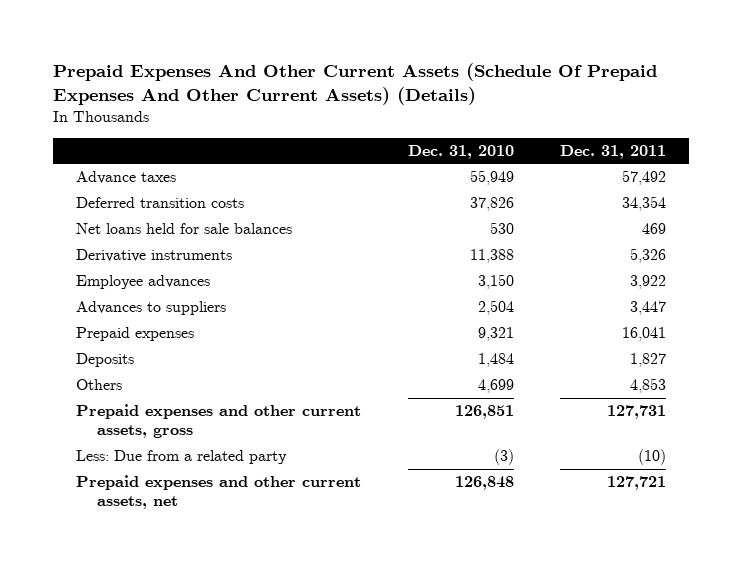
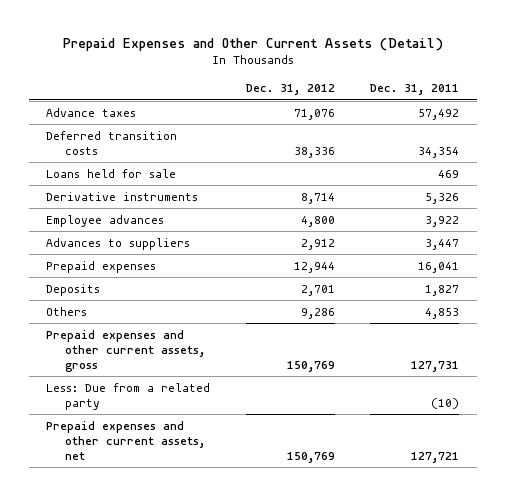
- Prepaid Expenses And Other Current Assets (Schedule Of Prepaid Expenses And Other Current Assets) (Details)
+ Prepaid Expenses and Other Current Assets (Detail)
- | Dec. 31, 2010 | Dec. 31, 2011
+ | Dec. 31, 2012 | Dec. 31, 2011
- Net loans held for sale balances | 530 | 469
+ Loans held for sale | | 469

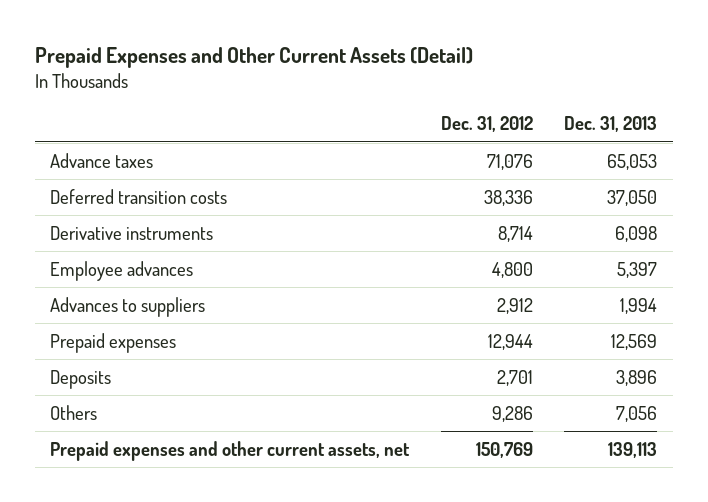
- | Dec. 31, 2012 | Dec. 31, 2011
+ | Dec. 31, 2012 | Dec. 31, 2013
- Loans held for sale | | 469
- Prepaid expenses and other current assets, gross | 150,769 | 127,731
- Less: Due from a related party | | (10)

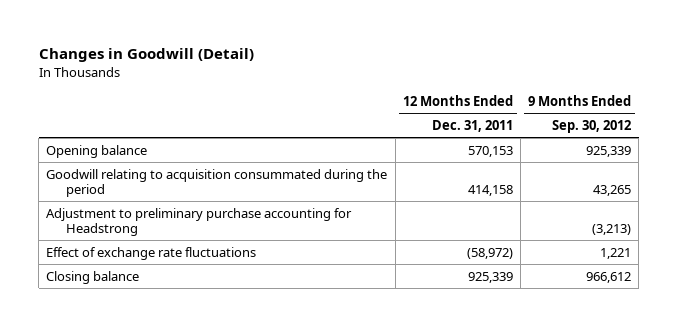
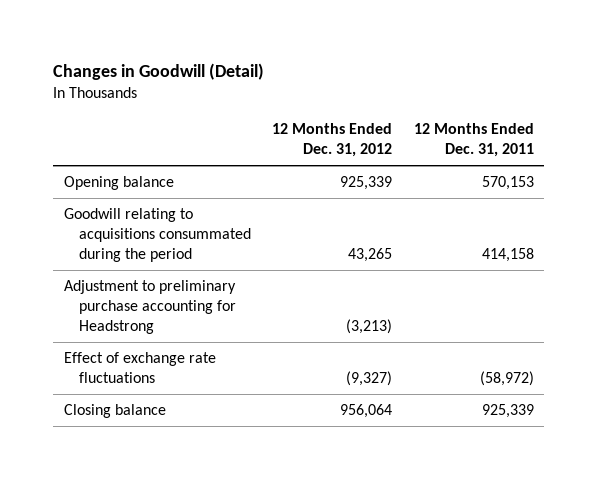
- | 12 Months Ended Dec. 31, 2011 | 9 Months Ended Sep. 30, 2012
+ | 12 Months Ended Dec. 31, 2012 | 12 Months Ended Dec. 31, 2011
- Goodwill relating to acquisition consummated during the period | 414,158 | 43,265
+ Goodwill relating to acquisitions consummated during the period | 43,265 | 414,158

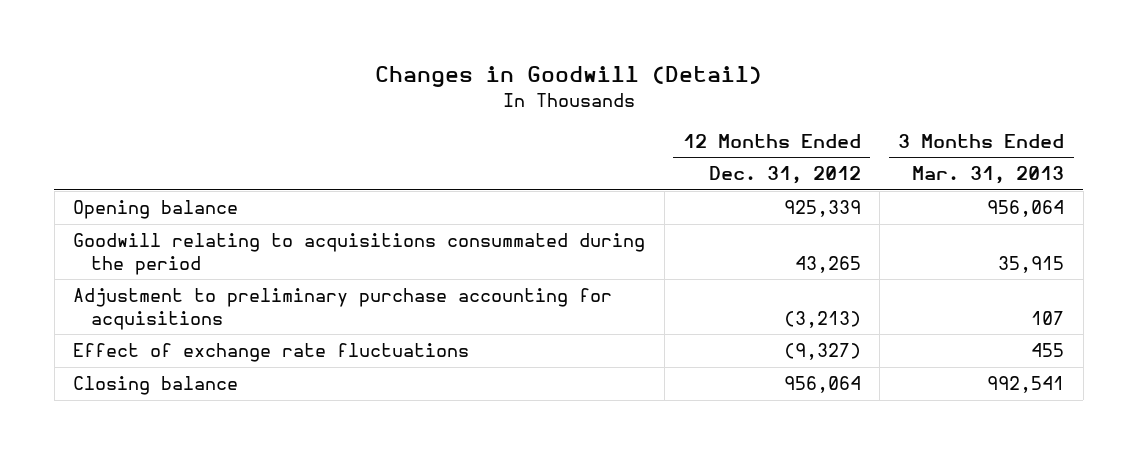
- | 12 Months Ended Dec. 31, 2012 | 12 Months Ended Dec. 31, 2011
+ | 12 Months Ended Dec. 31, 2012 | 3 Months Ended Mar. 31, 2013
- Adjustment to preliminary purchase accounting for Headstrong | (3,213) |
+ Adjustment to preliminary purchase accounting for acquisitions | (3,213) | 107

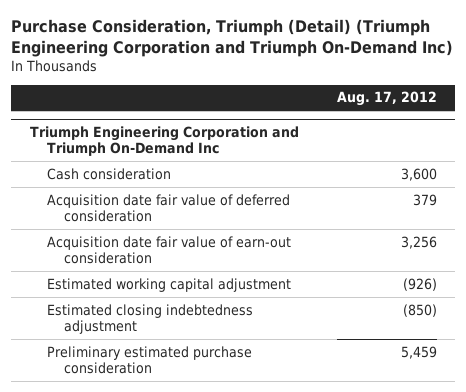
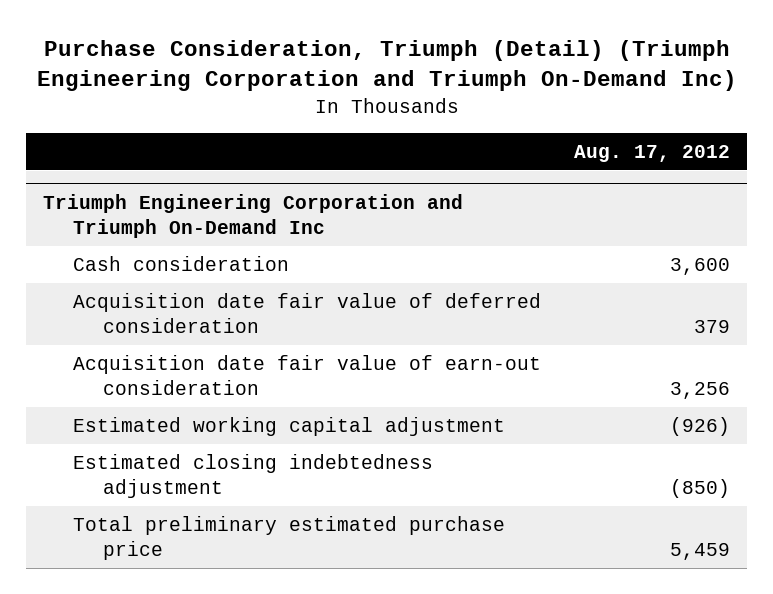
@ Triumph Engineering Corporation and Triumph On-Demand Inc
- Preliminary estimated purchase consideration | 5,459
+ Total preliminary estimated purchase price | 5,459

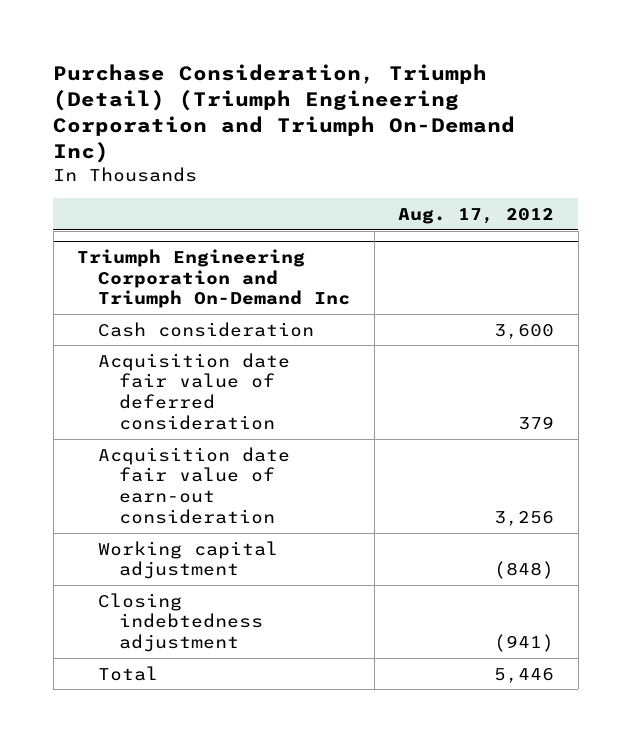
@ Triumph Engineering Corporation and Triumph On-Demand Inc
- Estimated working capital adjustment | (926)
- Estimated closing indebtedness adjustment | (850)
- Total preliminary estimated purchase price | 5,459
+ Working capital adjustment | (848)
+ Closing indebtedness adjustment | (941)
+ Total | 5,446

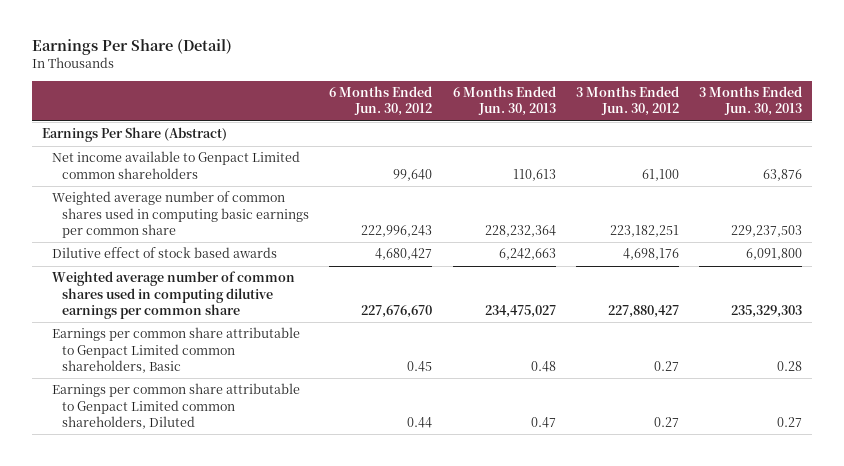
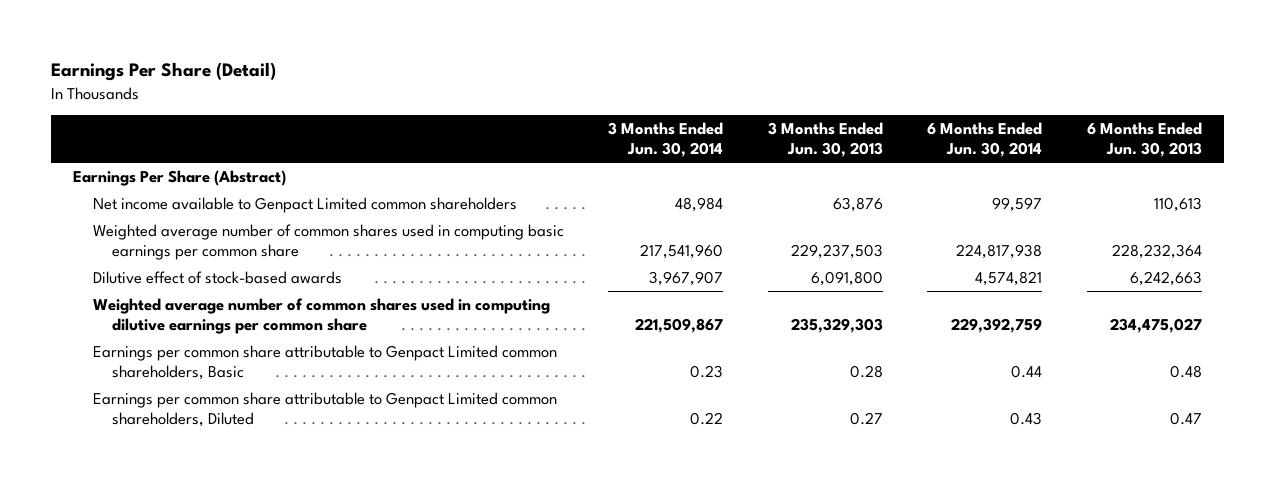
- | 6 Months Ended Jun. 30, 2012 | 6 Months Ended Jun. 30, 2013 | 3 Months Ended Jun. 30, 2012 | 3 Months Ended Jun. 30, 2013
+ | 3 Months Ended Jun. 30, 2014 | 3 Months Ended Jun. 30, 2013 | 6 Months Ended Jun. 30, 2014 | 6 Months Ended Jun. 30, 2013
- Dilutive effect of stock based awards | 4,680,427 | 6,242,663 | 4,698,176 | 6,091,800
+ Dilutive effect of stock-based awards | 3,967,907 | 6,091,800 | 4,574,821 | 6,242,663

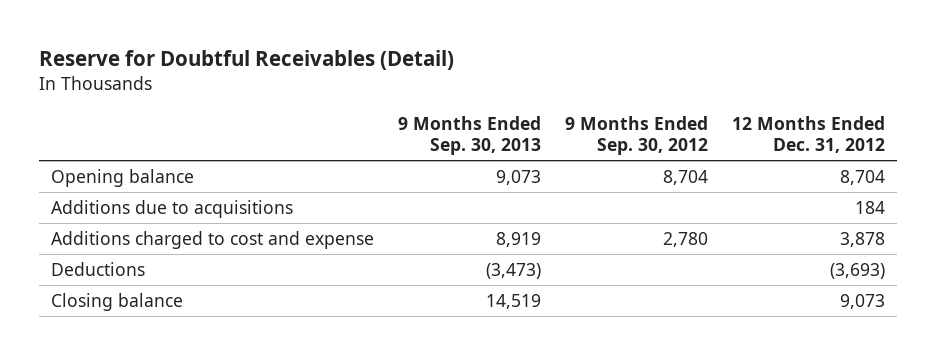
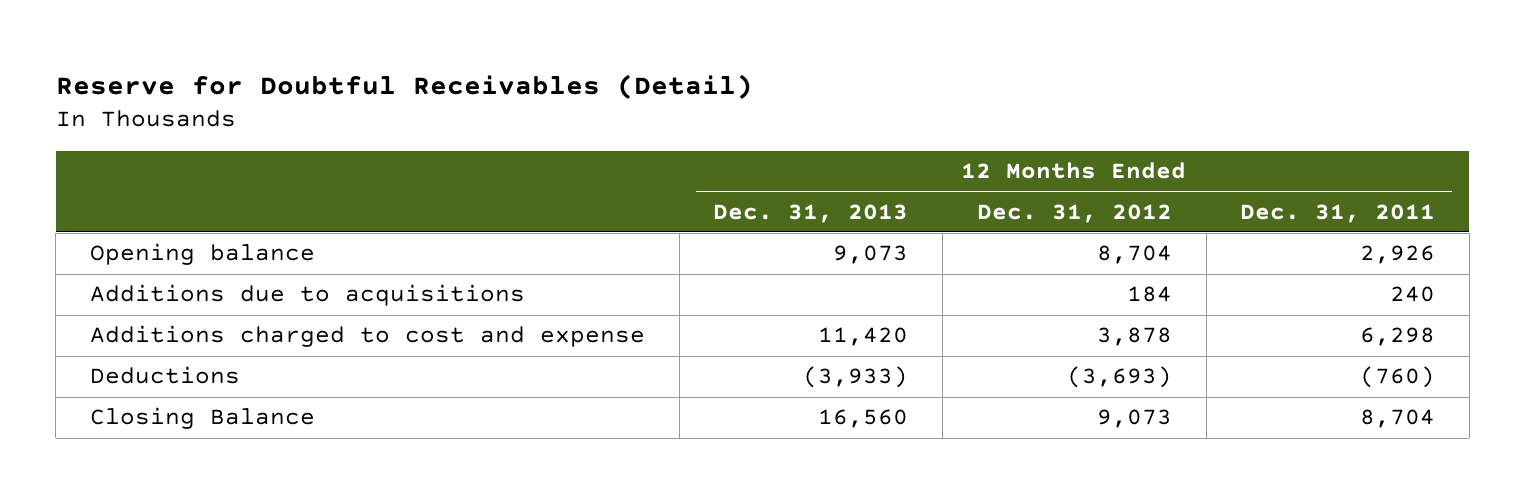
- | 9 Months Ended Sep. 30, 2013 | 9 Months Ended Sep. 30, 2012 | 12 Months Ended Dec. 31, 2012
+ | 12 Months Ended Dec. 31, 2013 | 12 Months Ended Dec. 31, 2012 | 12 Months Ended Dec. 31, 2011
- Closing balance | 14,519 | | 9,073
+ Closing Balance | 16,560 | 9,073 | 8,704

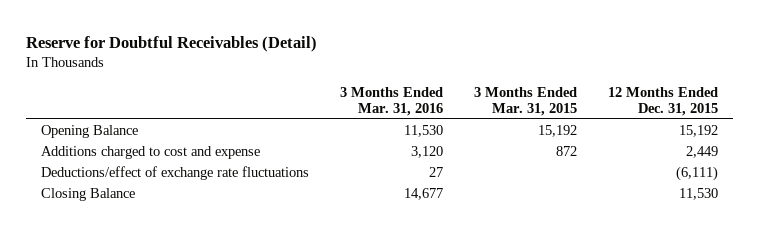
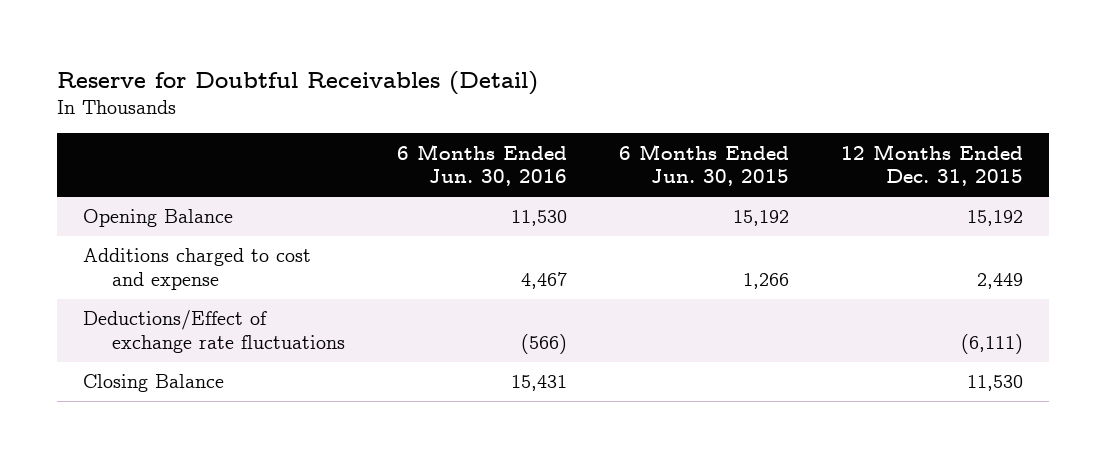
- | 3 Months Ended Mar. 31, 2016 | 3 Months Ended Mar. 31, 2015 | 12 Months Ended Dec. 31, 2015
+ | 6 Months Ended Jun. 30, 2016 | 6 Months Ended Jun. 30, 2015 | 12 Months Ended Dec. 31, 2015
- Deductions/effect of exchange rate fluctuations | 27 | | (6,111)
+ Deductions/Effect of exchange rate fluctuations | (566) | | (6,111)

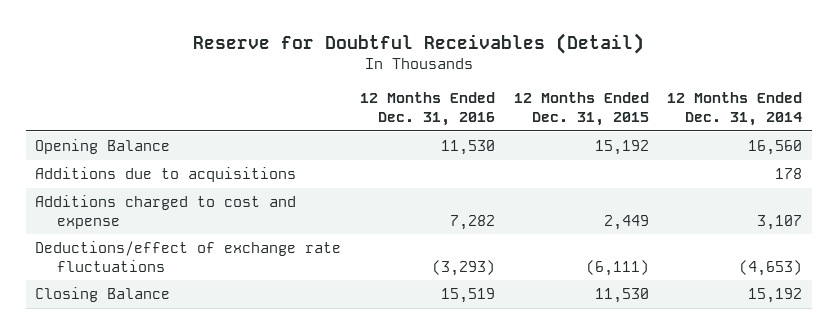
- | 6 Months Ended Jun. 30, 2016 | 6 Months Ended Jun. 30, 2015 | 12 Months Ended Dec. 31, 2015
+ | 12 Months Ended Dec. 31, 2016 | 12 Months Ended Dec. 31, 2015 | 12 Months Ended Dec. 31, 2014
+ Additions due to acquisitions | | | 178
- Deductions/Effect of exchange rate fluctuations | (566) | | (6,111)
+ Deductions/effect of exchange rate fluctuations | (3,293) | (6,111) | (4,653)

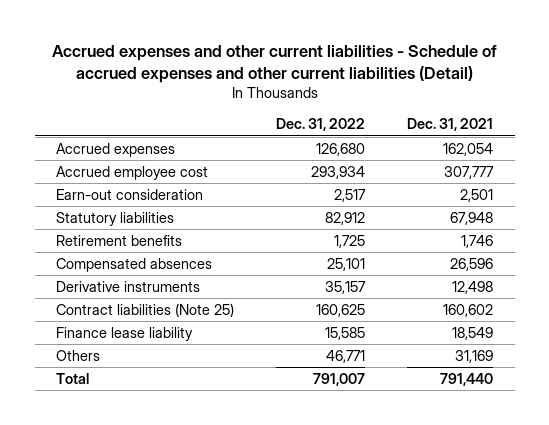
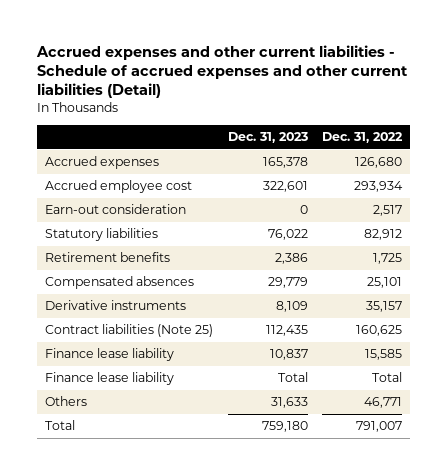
- | Dec. 31, 2022 | Dec. 31, 2021
+ | Dec. 31, 2023 | Dec. 31, 2022
+ Finance lease liability | Total | Total

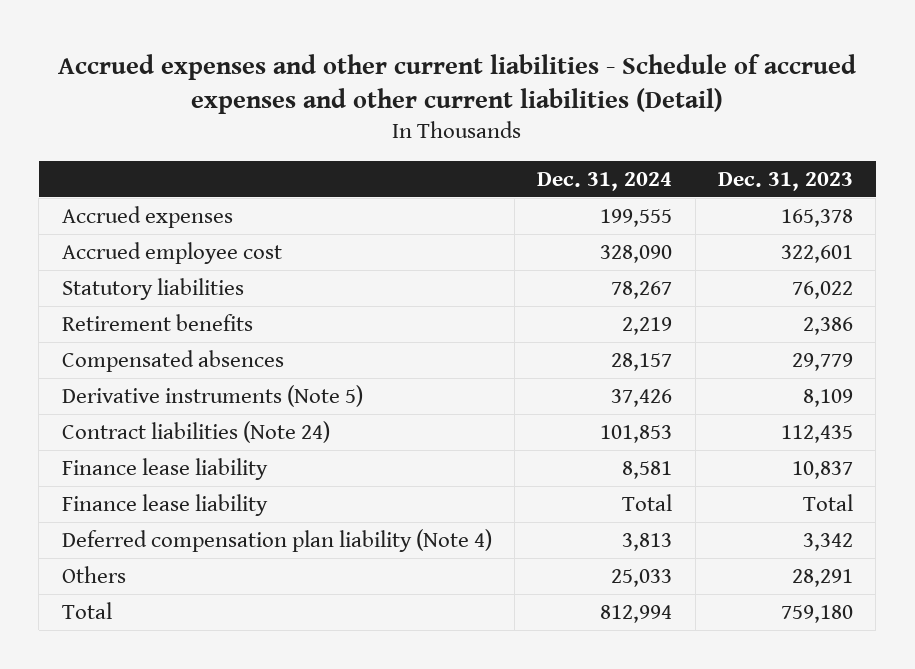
- | Dec. 31, 2023 | Dec. 31, 2022
+ | Dec. 31, 2024 | Dec. 31, 2023
- Earn-out consideration | 0 | 2,517
- Derivative instruments | 8,109 | 35,157
- Contract liabilities (Note 25) | 112,435 | 160,625
+ Derivative instruments (Note 5) | 37,426 | 8,109
+ Contract liabilities (Note 24) | 101,853 | 112,435
- Others | 31,633 | 46,771
+ Deferred compensation plan liability (Note 4) | 3,813 | 3,342
+ Others | 25,033 | 28,291

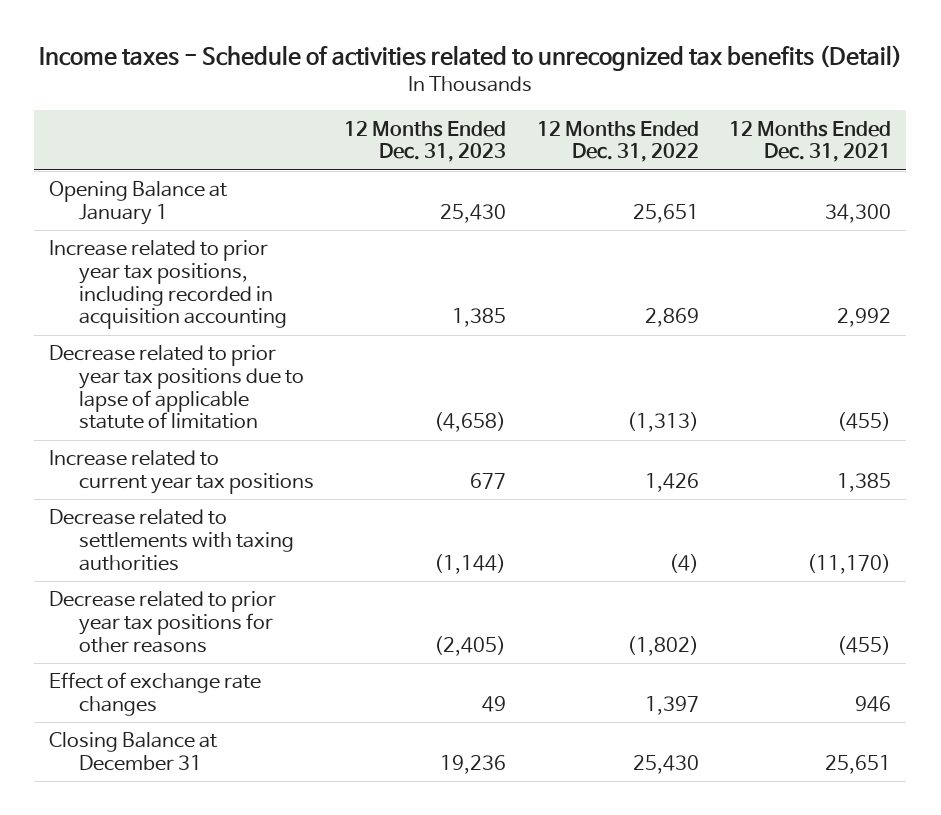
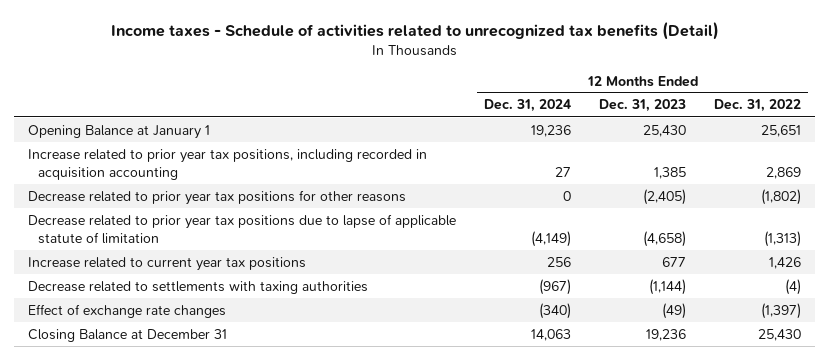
- | 12 Months Ended Dec. 31, 2023 | 12 Months Ended Dec. 31, 2022 | 12 Months Ended Dec. 31, 2021
+ | 12 Months Ended Dec. 31, 2024 | 12 Months Ended Dec. 31, 2023 | 12 Months Ended Dec. 31, 2022
moved up: Decrease related to prior year tax positions for other reasons | 0 | (2,405) | (1,802)
- Effect of exchange rate changes | 49 | 1,397 | 946
+ Effect of exchange rate changes | (340) | (49) | (1,397)

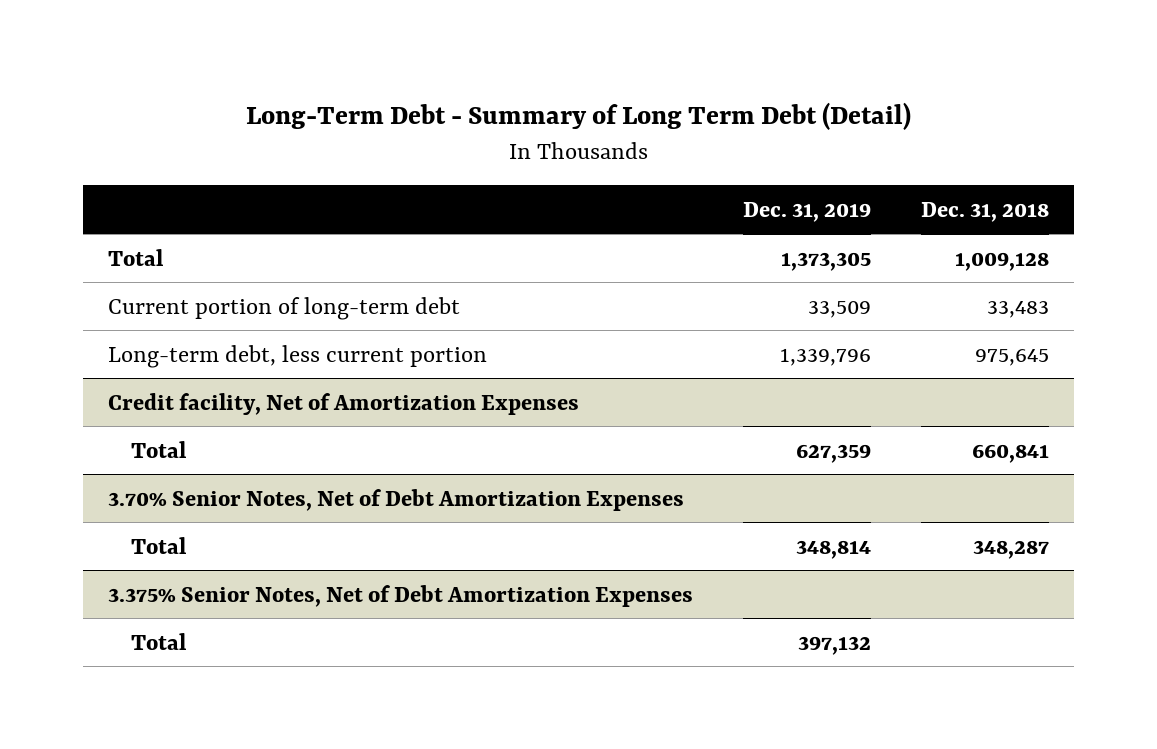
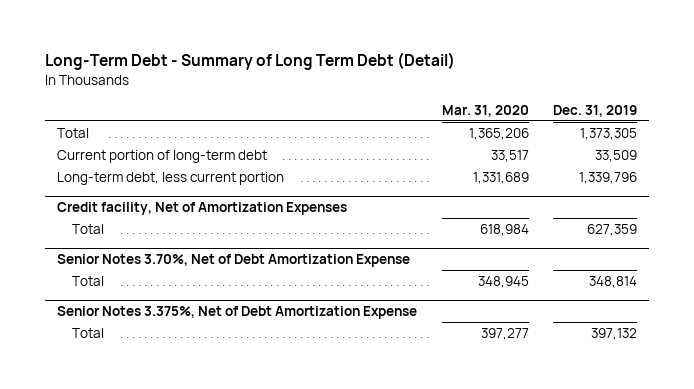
- | Dec. 31, 2019 | Dec. 31, 2018
+ | Mar. 31, 2020 | Dec. 31, 2019
- 3.70% Senior Notes, Net of Debt Amortization Expenses
+ Senior Notes 3.70%, Net of Debt Amortization Expense
- 3.375% Senior Notes, Net of Debt Amortization Expenses
+ Senior Notes 3.375%, Net of Debt Amortization Expense

